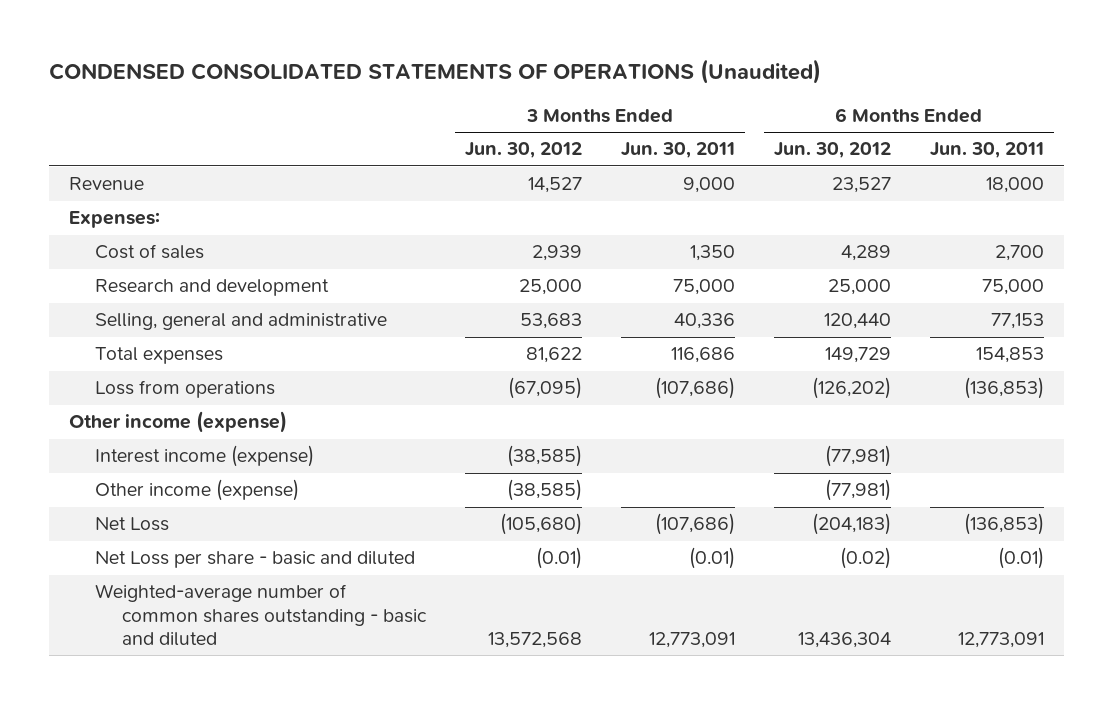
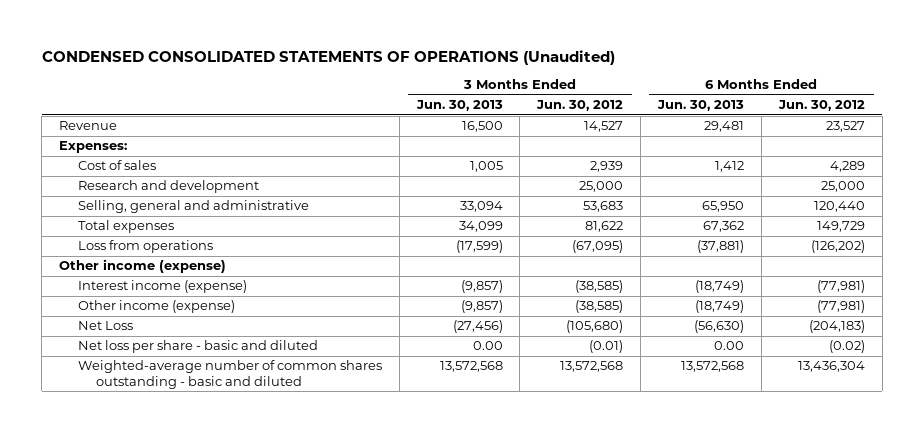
- | 3 Months Ended Jun. 30, 2012 | 3 Months Ended Jun. 30, 2011 | 6 Months Ended Jun. 30, 2012 | 6 Months Ended Jun. 30, 2011
+ | 3 Months Ended Jun. 30, 2013 | 3 Months Ended Jun. 30, 2012 | 6 Months Ended Jun. 30, 2013 | 6 Months Ended Jun. 30, 2012
- Net Loss per share - basic and diluted | (0.01) | (0.01) | (0.02) | (0.01)
+ Net loss per share - basic and diluted | 0.00 | (0.01) | 0.00 | (0.02)

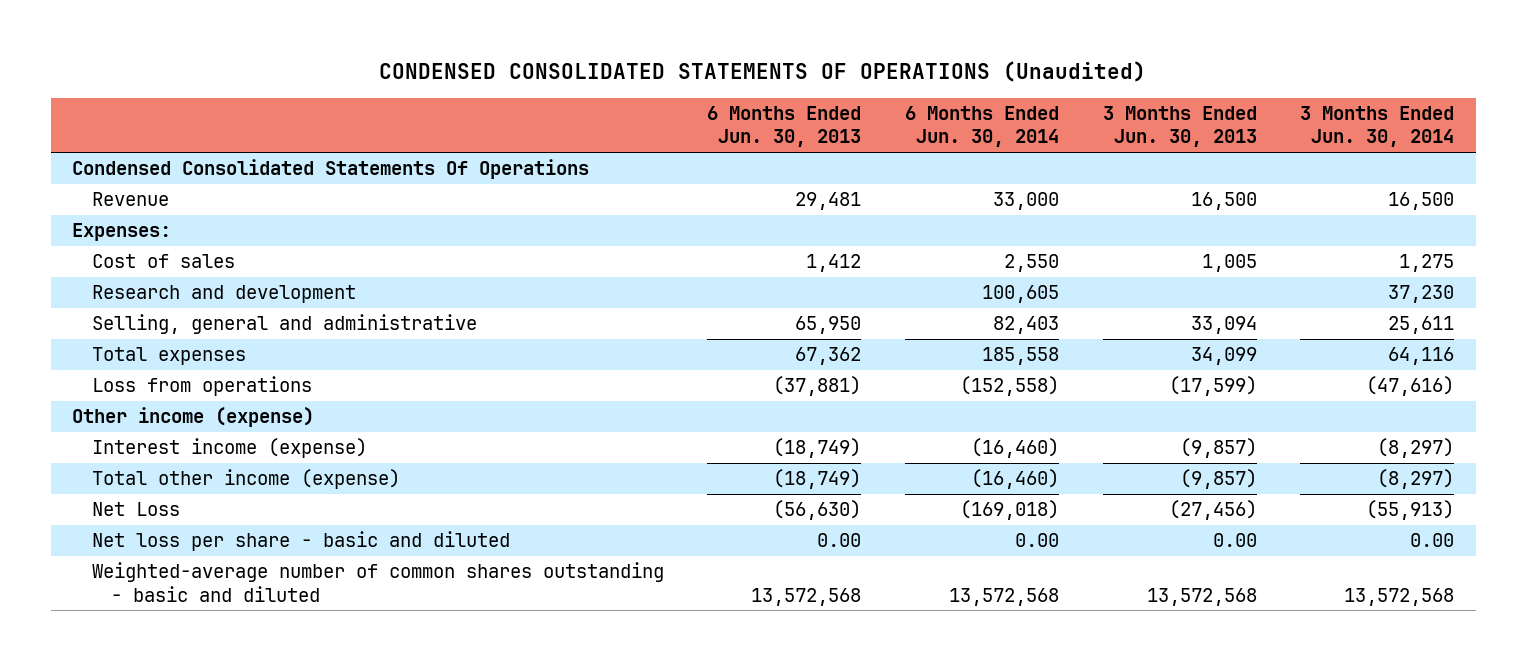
- | 3 Months Ended Jun. 30, 2013 | 3 Months Ended Jun. 30, 2012 | 6 Months Ended Jun. 30, 2013 | 6 Months Ended Jun. 30, 2012
+ | 6 Months Ended Jun. 30, 2013 | 6 Months Ended Jun. 30, 2014 | 3 Months Ended Jun. 30, 2013 | 3 Months Ended Jun. 30, 2014
+ Condensed Consolidated Statements Of Operations
- Other income (expense) | (9,857) | (38,585) | (18,749) | (77,981)
+ Total other income (expense) | (18,749) | (16,460) | (9,857) | (8,297)

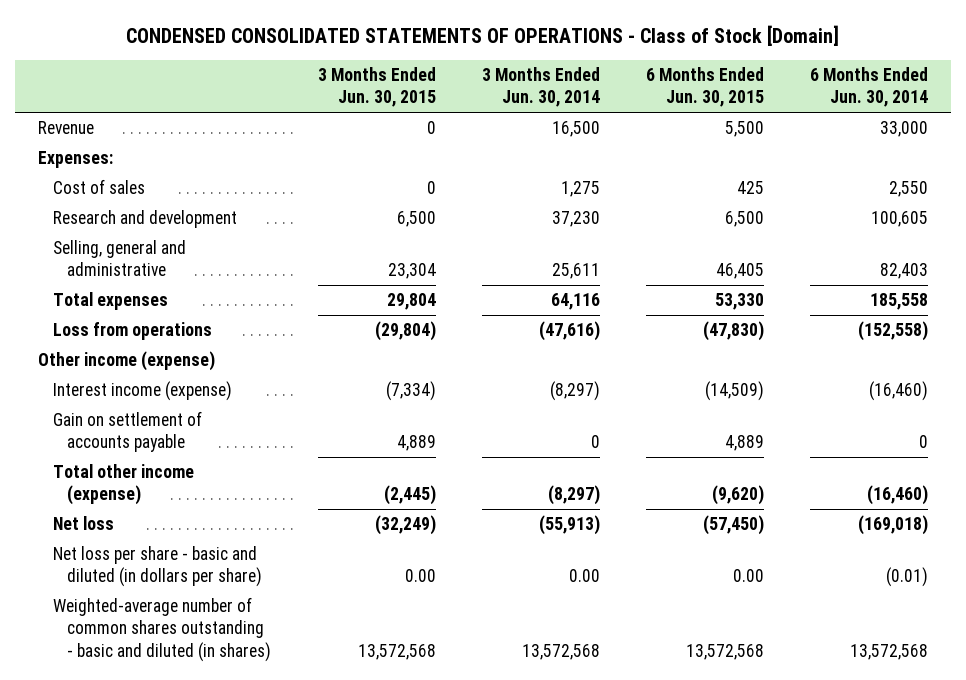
- CONDENSED CONSOLIDATED STATEMENTS OF OPERATIONS (Unaudited)
+ CONDENSED CONSOLIDATED STATEMENTS OF OPERATIONS - Class of Stock [Domain]
- | 6 Months Ended Jun. 30, 2013 | 6 Months Ended Jun. 30, 2014 | 3 Months Ended Jun. 30, 2013 | 3 Months Ended Jun. 30, 2014
+ | 3 Months Ended Jun. 30, 2015 | 3 Months Ended Jun. 30, 2014 | 6 Months Ended Jun. 30, 2015 | 6 Months Ended Jun. 30, 2014
- Condensed Consolidated Statements Of Operations
+ Gain on settlement of accounts payable | 4,889 | 0 | 4,889 | 0
- Net Loss | (56,630) | (169,018) | (27,456) | (55,913)
- Net loss per share - basic and diluted | 0.00 | 0.00 | 0.00 | 0.00
- Weighted-average number of common shares outstanding - basic and diluted | 13,572,568 | 13,572,568 | 13,572,568 | 13,572,568
+ Net loss | (32,249) | (55,913) | (57,450) | (169,018)
+ Net loss per share - basic and diluted (in dollars per share) | 0.00 | 0.00 | 0.00 | (0.01)
+ Weighted-average number of common shares outstanding - basic and diluted (in shares) | 13,572,568 | 13,572,568 | 13,572,568 | 13,572,568

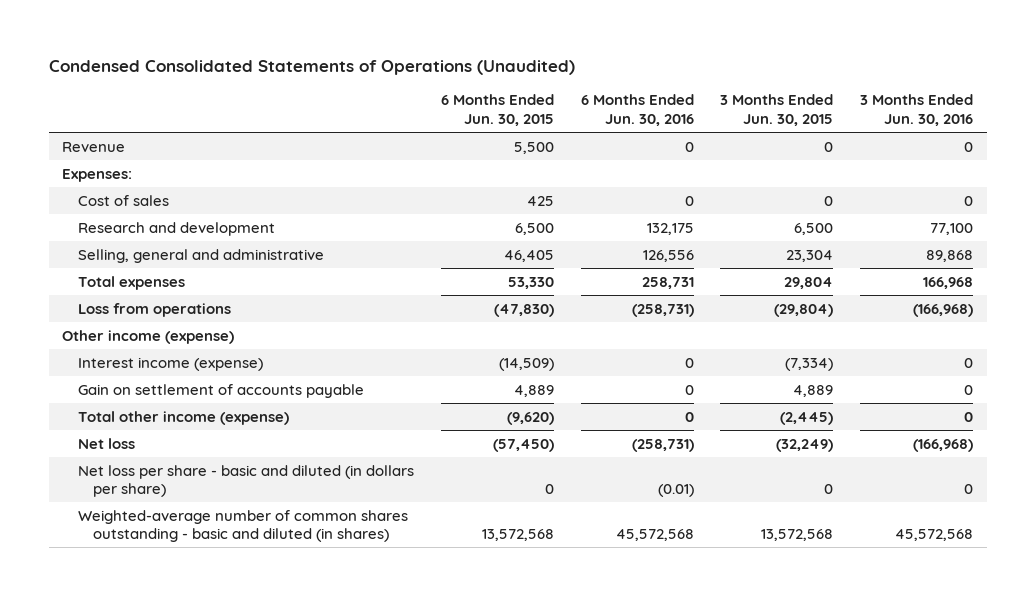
- CONDENSED CONSOLIDATED STATEMENTS OF OPERATIONS - Class of Stock [Domain]
+ Condensed Consolidated Statements of Operations (Unaudited)
- | 3 Months Ended Jun. 30, 2015 | 3 Months Ended Jun. 30, 2014 | 6 Months Ended Jun. 30, 2015 | 6 Months Ended Jun. 30, 2014
+ | 6 Months Ended Jun. 30, 2015 | 6 Months Ended Jun. 30, 2016 | 3 Months Ended Jun. 30, 2015 | 3 Months Ended Jun. 30, 2016
- Net loss per share - basic and diluted (in dollars per share) | 0.00 | 0.00 | 0.00 | (0.01)
+ Net loss per share - basic and diluted (in dollars per share) | 0 | (0.01) | 0 | 0

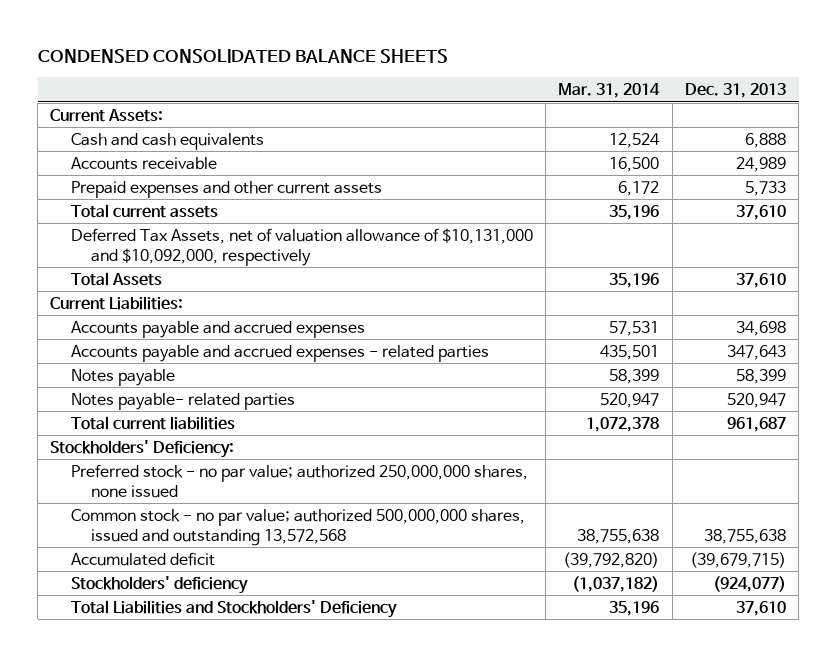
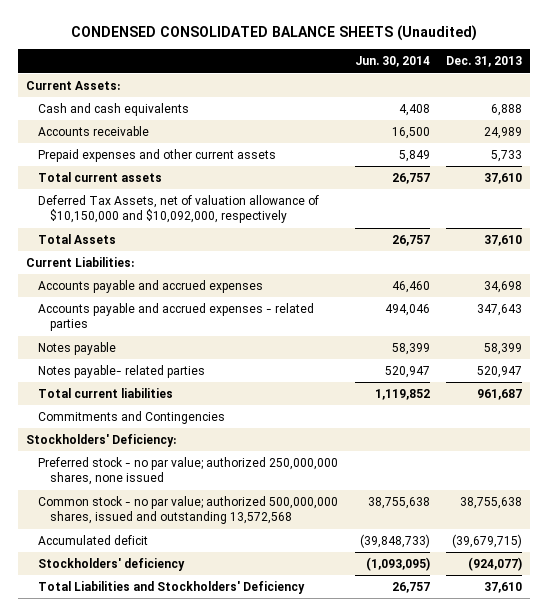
- CONDENSED CONSOLIDATED BALANCE SHEETS
+ CONDENSED CONSOLIDATED BALANCE SHEETS (Unaudited)
- | Mar. 31, 2014 | Dec. 31, 2013
+ | Jun. 30, 2014 | Dec. 31, 2013
- Deferred Tax Assets, net of valuation allowance of $10,131,000 and $10,092,000, respectively
+ Deferred Tax Assets, net of valuation allowance of $10,150,000 and $10,092,000, respectively
+ Commitments and Contingencies

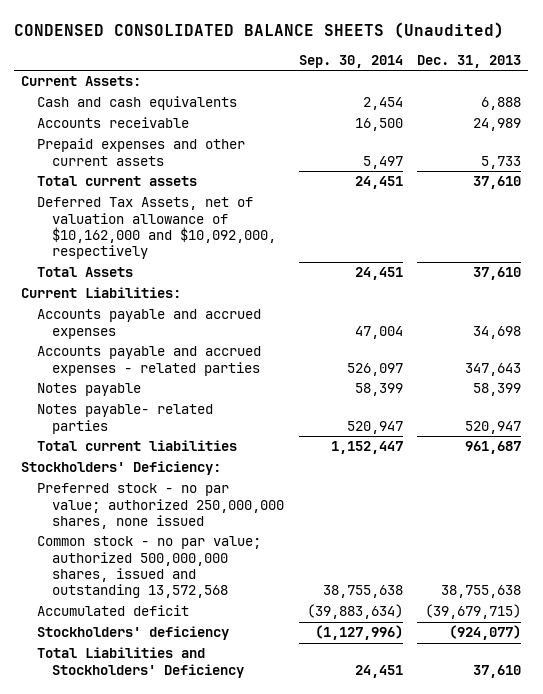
- | Jun. 30, 2014 | Dec. 31, 2013
+ | Sep. 30, 2014 | Dec. 31, 2013
- Deferred Tax Assets, net of valuation allowance of $10,150,000 and $10,092,000, respectively
+ Deferred Tax Assets, net of valuation allowance of $10,162,000 and $10,092,000, respectively
- Commitments and Contingencies

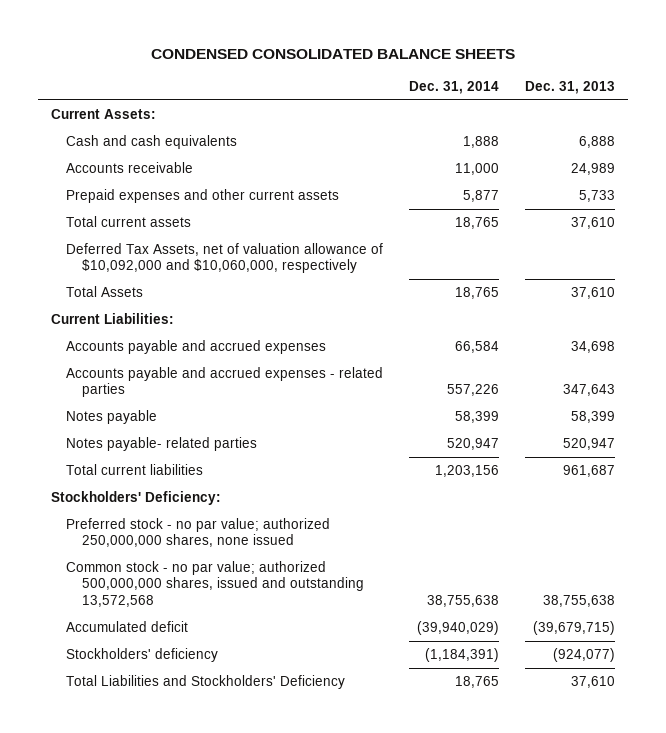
- CONDENSED CONSOLIDATED BALANCE SHEETS (Unaudited)
+ CONDENSED CONSOLIDATED BALANCE SHEETS
- | Sep. 30, 2014 | Dec. 31, 2013
+ | Dec. 31, 2014 | Dec. 31, 2013
- Deferred Tax Assets, net of valuation allowance of $10,162,000 and $10,092,000, respectively
+ Deferred Tax Assets, net of valuation allowance of $10,092,000 and $10,060,000, respectively

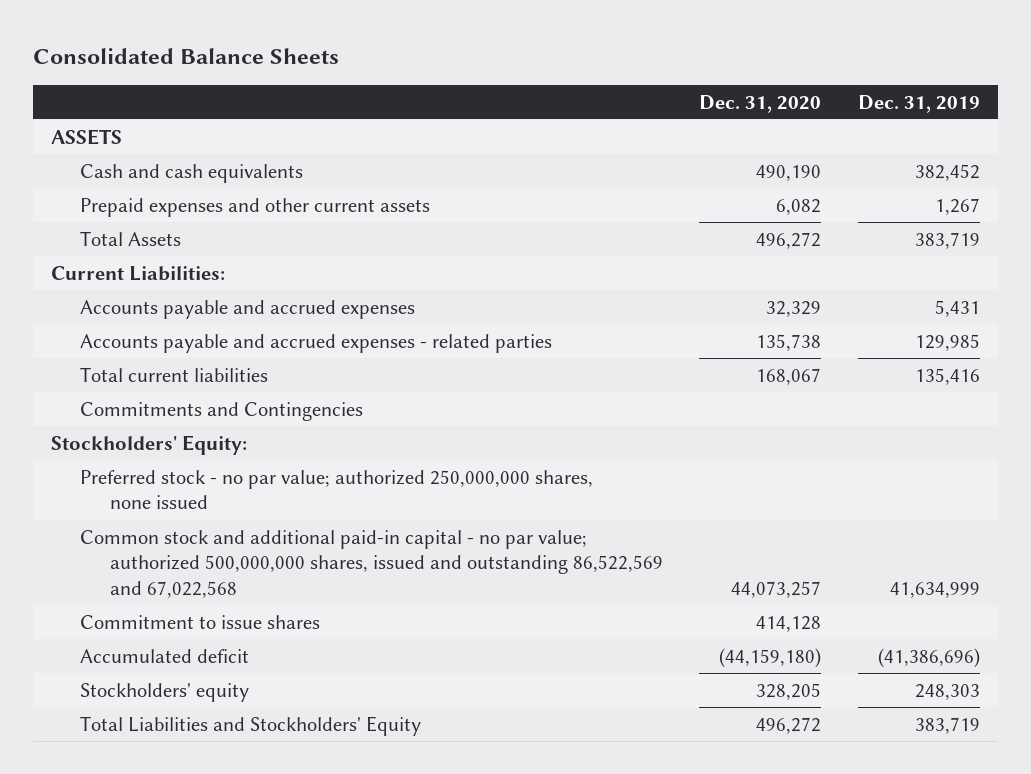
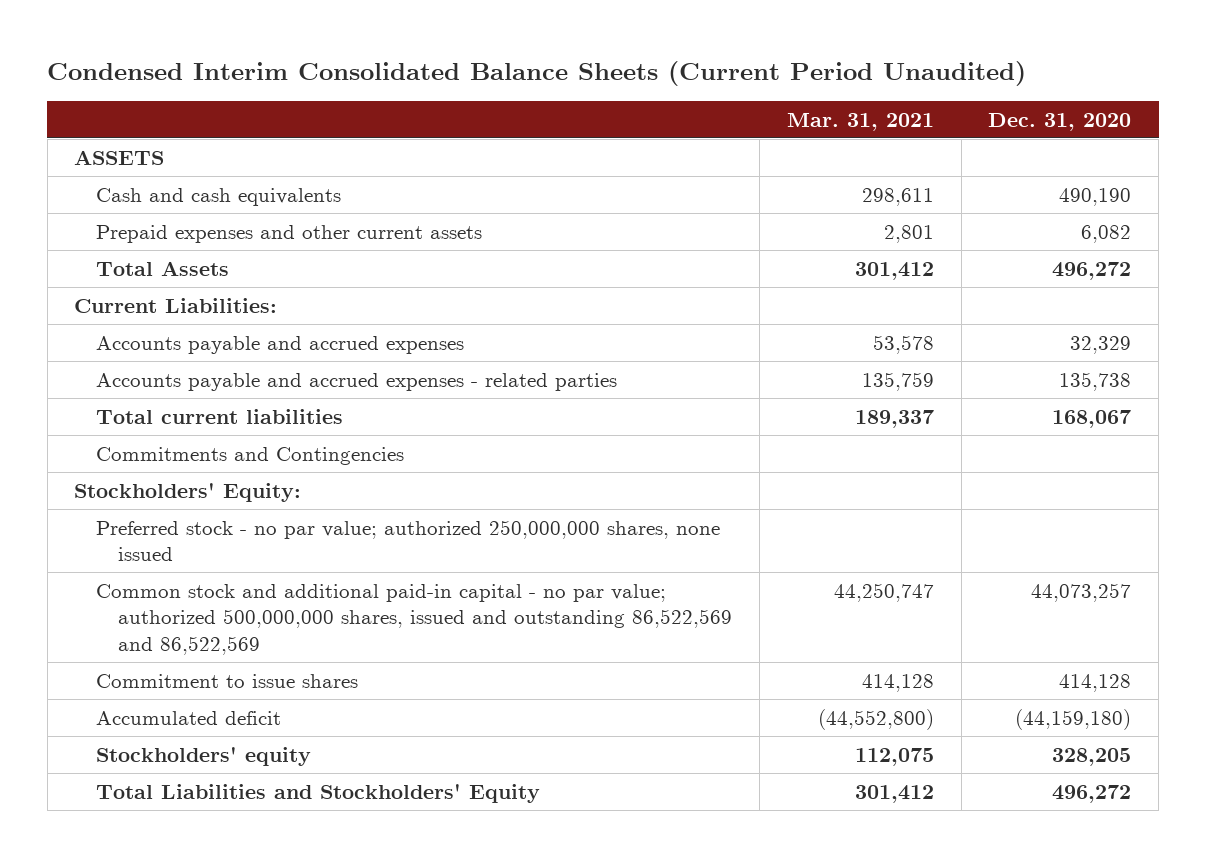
- Consolidated Balance Sheets
+ Condensed Interim Consolidated Balance Sheets (Current Period Unaudited)
- | Dec. 31, 2020 | Dec. 31, 2019
+ | Mar. 31, 2021 | Dec. 31, 2020
- Common stock and additional paid-in capital - no par value; authorized 500,000,000 shares, issued and outstanding 86,522,569 and 67,022,568 | 44,073,257 | 41,634,999
+ Common stock and additional paid-in capital - no par value; authorized 500,000,000 shares, issued and outstanding 86,522,569 and 86,522,569 | 44,250,747 | 44,073,257

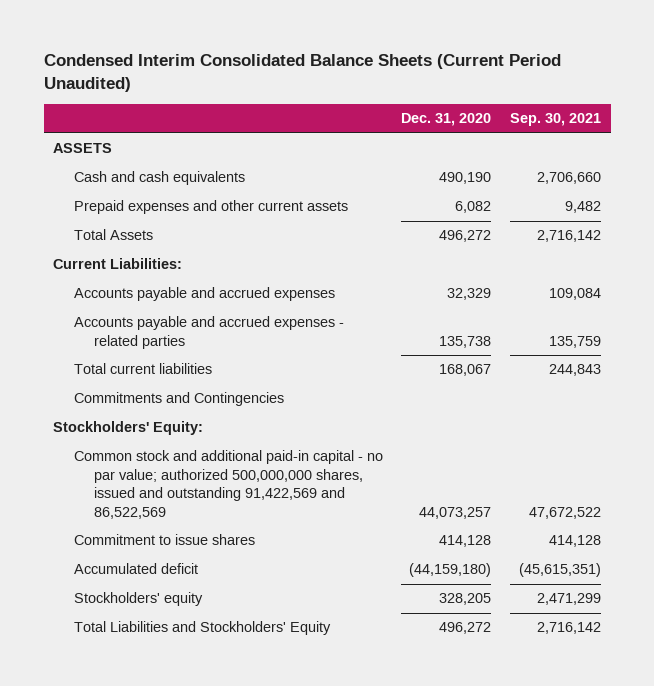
- | Mar. 31, 2021 | Dec. 31, 2020
+ | Dec. 31, 2020 | Sep. 30, 2021
- Preferred stock - no par value; authorized 250,000,000 shares, none issued
- Common stock and additional paid-in capital - no par value; authorized 500,000,000 shares, issued and outstanding 86,522,569 and 86,522,569 | 44,250,747 | 44,073,257
+ Common stock and additional paid-in capital - no par value; authorized 500,000,000 shares, issued and outstanding 91,422,569 and 86,522,569 | 44,073,257 | 47,672,522

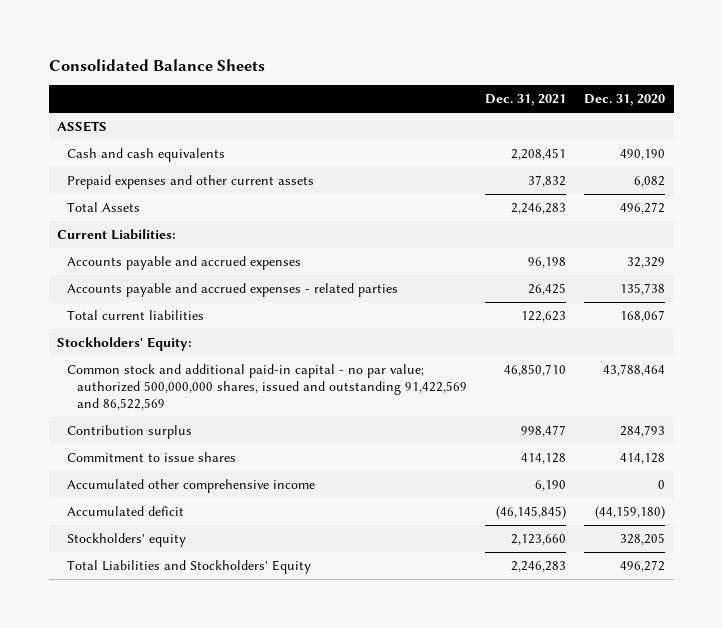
- Condensed Interim Consolidated Balance Sheets (Current Period Unaudited)
+ Consolidated Balance Sheets
- | Dec. 31, 2020 | Sep. 30, 2021
+ | Dec. 31, 2021 | Dec. 31, 2020
- Commitments and Contingencies
- Common stock and additional paid-in capital - no par value; authorized 500,000,000 shares, issued and outstanding 91,422,569 and 86,522,569 | 44,073,257 | 47,672,522
+ Common stock and additional paid-in capital - no par value; authorized 500,000,000 shares, issued and outstanding 91,422,569 and 86,522,569 | 46,850,710 | 43,788,464
+ Contribution surplus | 998,477 | 284,793
+ Accumulated other comprehensive income | 6,190 | 0

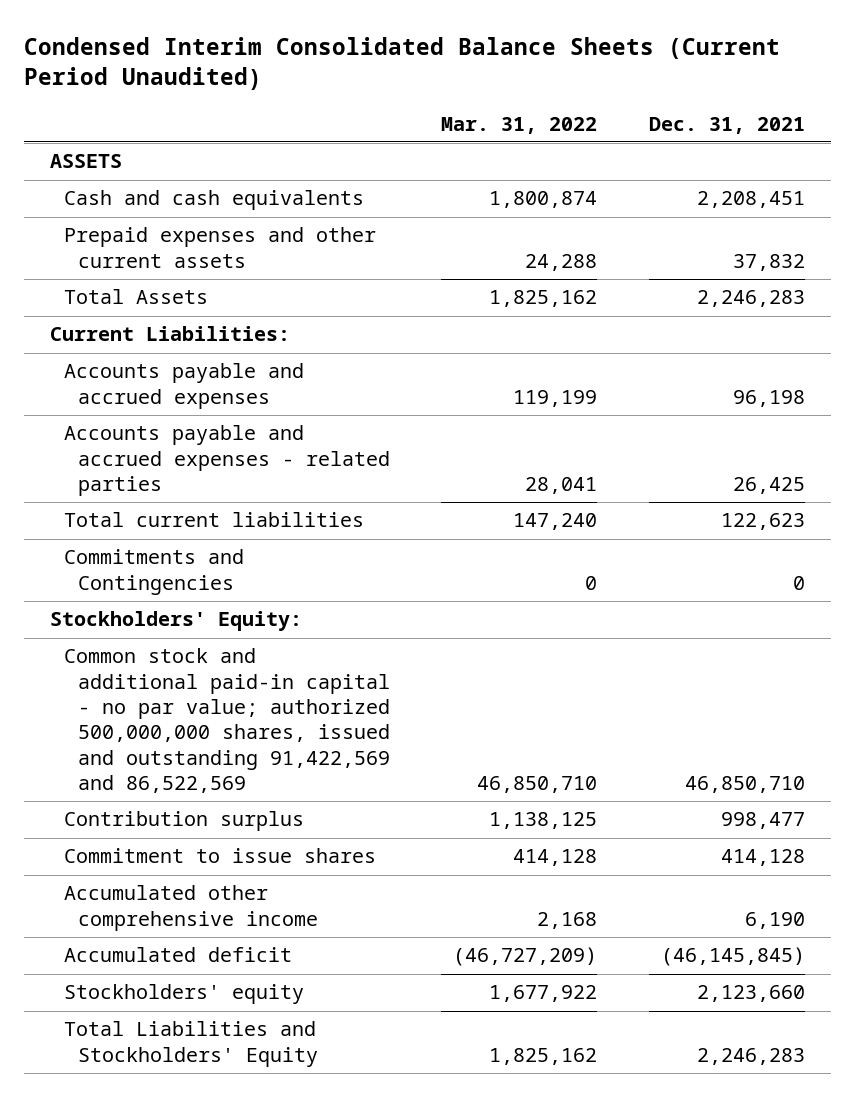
- Consolidated Balance Sheets
+ Condensed Interim Consolidated Balance Sheets (Current Period Unaudited)
- | Dec. 31, 2021 | Dec. 31, 2020
+ | Mar. 31, 2022 | Dec. 31, 2021
+ Commitments and Contingencies | 0 | 0

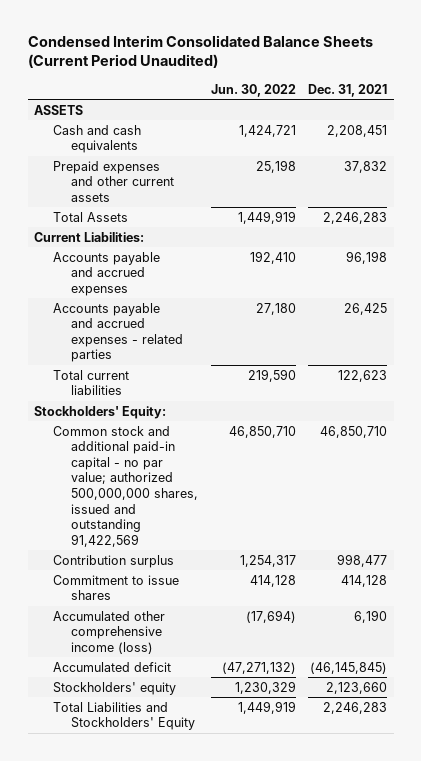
- | Mar. 31, 2022 | Dec. 31, 2021
+ | Jun. 30, 2022 | Dec. 31, 2021
- Commitments and Contingencies | 0 | 0
- Common stock and additional paid-in capital - no par value; authorized 500,000,000 shares, issued and outstanding 91,422,569 and 86,522,569 | 46,850,710 | 46,850,710
+ Common stock and additional paid-in capital - no par value; authorized 500,000,000 shares, issued and outstanding 91,422,569 | 46,850,710 | 46,850,710
- Accumulated other comprehensive income | 2,168 | 6,190
+ Accumulated other comprehensive income (loss) | (17,694) | 6,190

